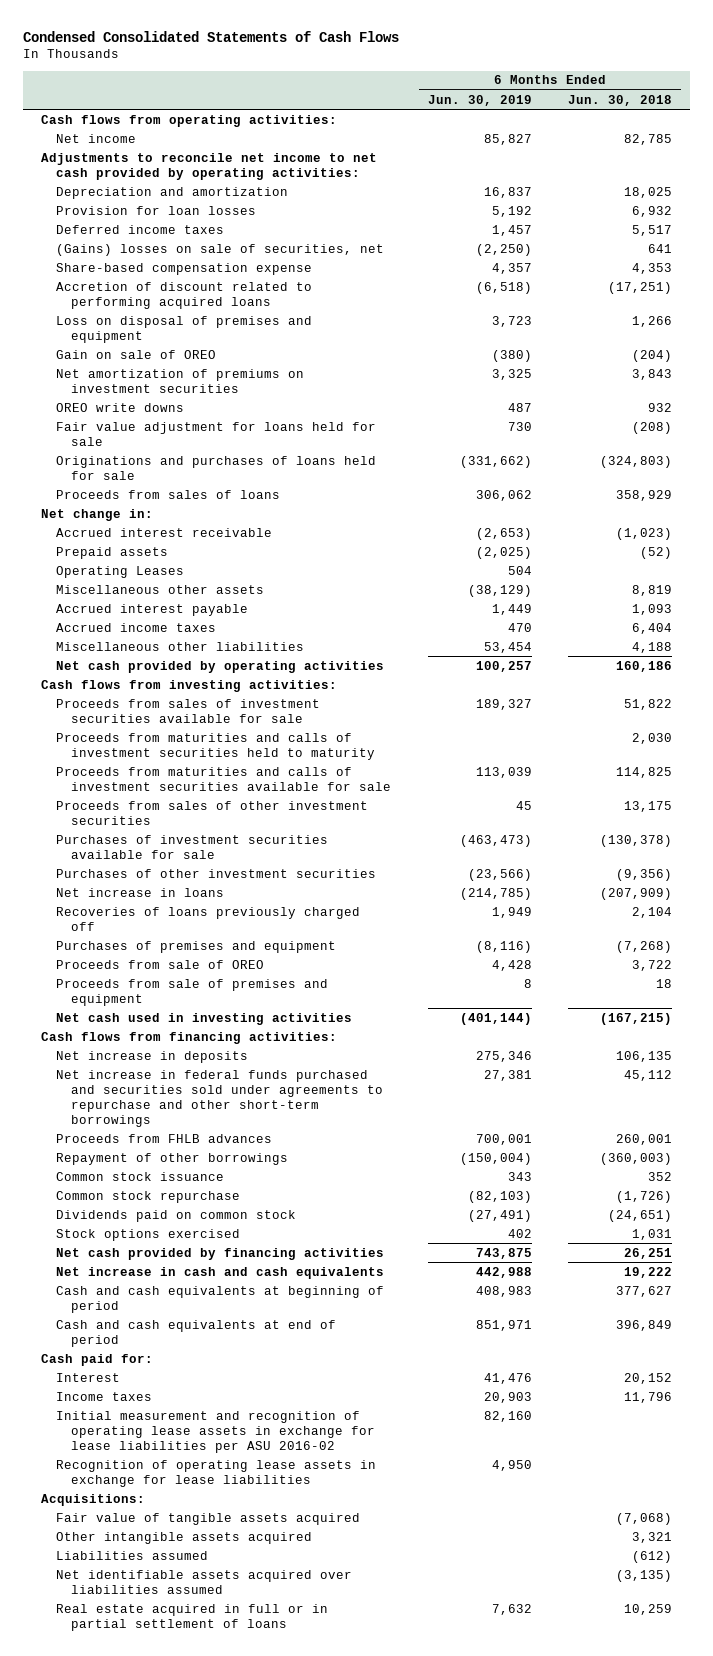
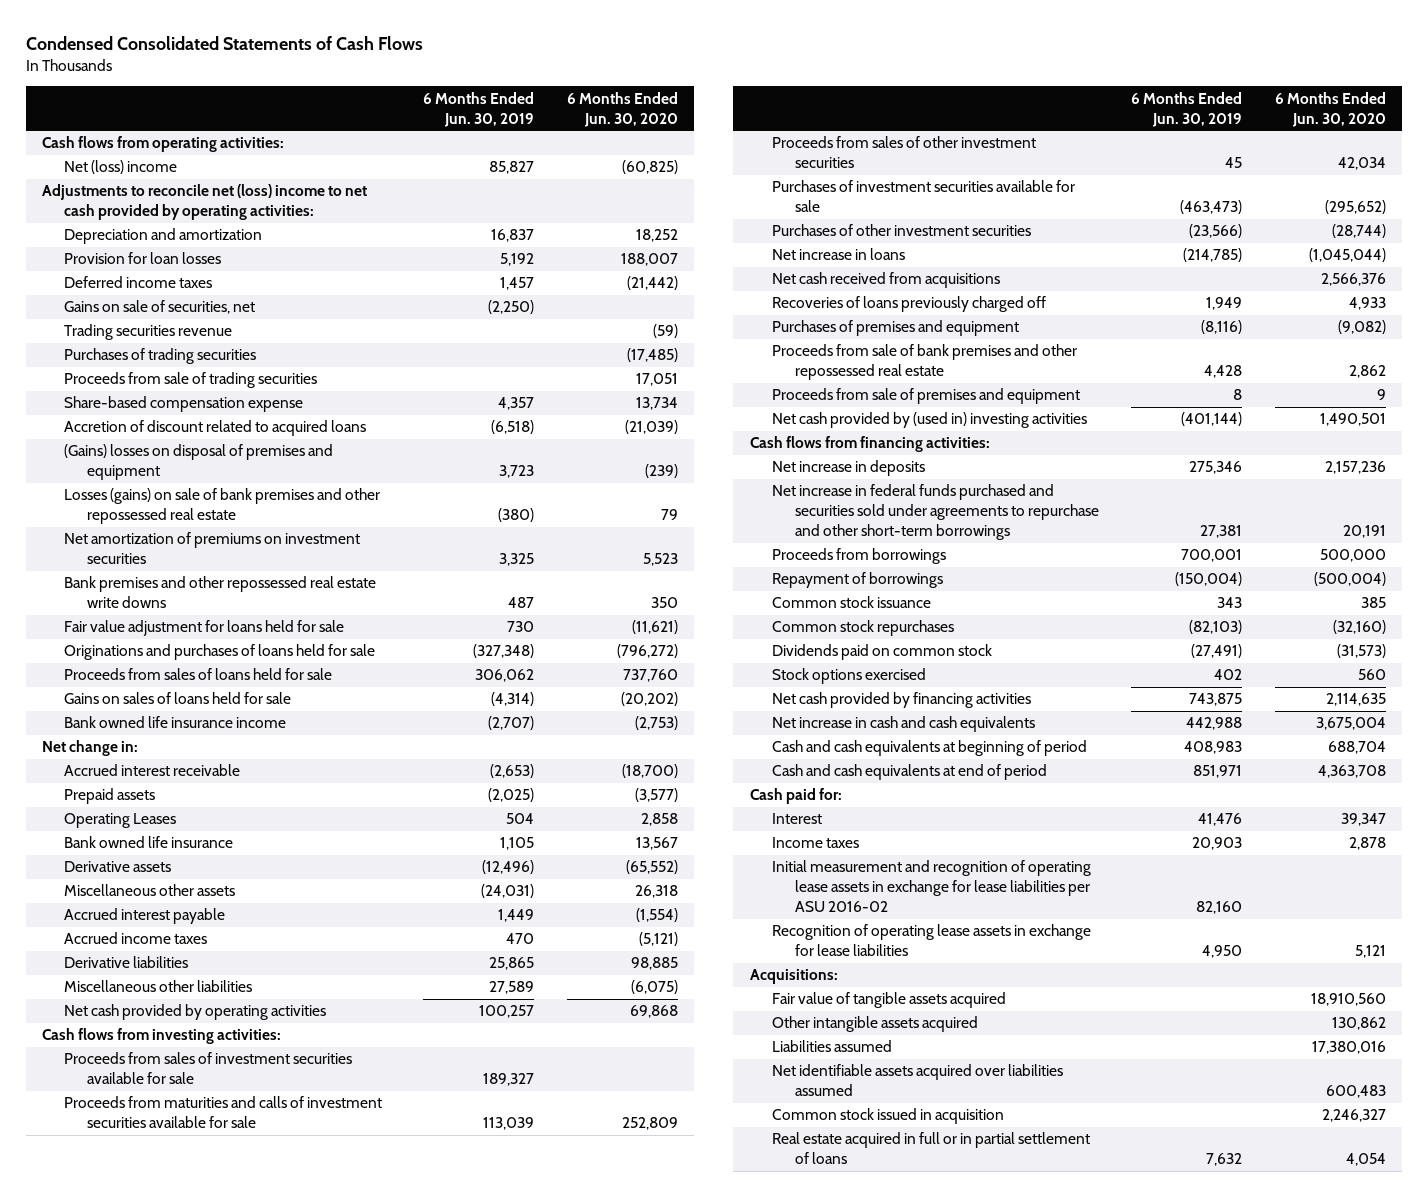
- | 6 Months Ended Jun. 30, 2019 | 6 Months Ended Jun. 30, 2018
+ | 6 Months Ended Jun. 30, 2019 | 6 Months Ended Jun. 30, 2020
- Net income | 85,827 | 82,785
- Adjustments to reconcile net income to net cash provided by operating activities:
+ Net (loss) income | 85,827 | (60,825)
+ Adjustments to reconcile net (loss) income to net cash provided by operating activities:
- (Gains) losses on sale of securities, net | (2,250) | 641
+ Gains on sale of securities, net | (2,250) |
+ Trading securities revenue | | (59)
+ Purchases of trading securities | | (17,485)
+ Proceeds from sale of trading securities | | 17,051
- Accretion of discount related to performing acquired loans | (6,518) | (17,251)
- Loss on disposal of premises and equipment | 3,723 | 1,266
- Gain on sale of OREO | (380) | (204)
+ Accretion of discount related to acquired loans | (6,518) | (21,039)
+ (Gains) losses on disposal of premises and equipment | 3,723 | (239)
+ Losses (gains) on sale of bank premises and other repossessed real estate | (380) | 79
- OREO write downs | 487 | 932
+ Bank premises and other repossessed real estate write downs | 487 | 350
- Originations and purchases of loans held for sale | (331,662) | (324,803)
- Proceeds from sales of loans | 306,062 | 358,929
+ Originations and purchases of loans held for sale | (327,348) | (796,272)
+ Proceeds from sales of loans held for sale | 306,062 | 737,760
+ Gains on sales of loans held for sale | (4,314) | (20,202)
+ Bank owned life insurance income | (2,707) | (2,753)
- Miscellaneous other assets | (38,129) | 8,819
+ Bank owned life insurance | 1,105 | 13,567
+ Derivative assets | (12,496) | (65,552)
+ Miscellaneous other assets | (24,031) | 26,318
- Miscellaneous other liabilities | 53,454 | 4,188
+ Derivative liabilities | 25,865 | 98,885
+ Miscellaneous other liabilities | 27,589 | (6,075)
- Proceeds from maturities and calls of investment securities held to maturity | | 2,030
+ Net cash received from acquisitions | | 2,566,376
- Proceeds from sale of OREO | 4,428 | 3,722
+ Proceeds from sale of bank premises and other repossessed real estate | 4,428 | 2,862
- Net cash used in investing activities | (401,144) | (167,215)
+ Net cash provided by (used in) investing activities | (401,144) | 1,490,501
- Proceeds from FHLB advances | 700,001 | 260,001
- Repayment of other borrowings | (150,004) | (360,003)
+ Proceeds from borrowings | 700,001 | 500,000
+ Repayment of borrowings | (150,004) | (500,004)
- Common stock repurchase | (82,103) | (1,726)
+ Common stock repurchases | (82,103) | (32,160)
+ Common stock issued in acquisition | | 2,246,327

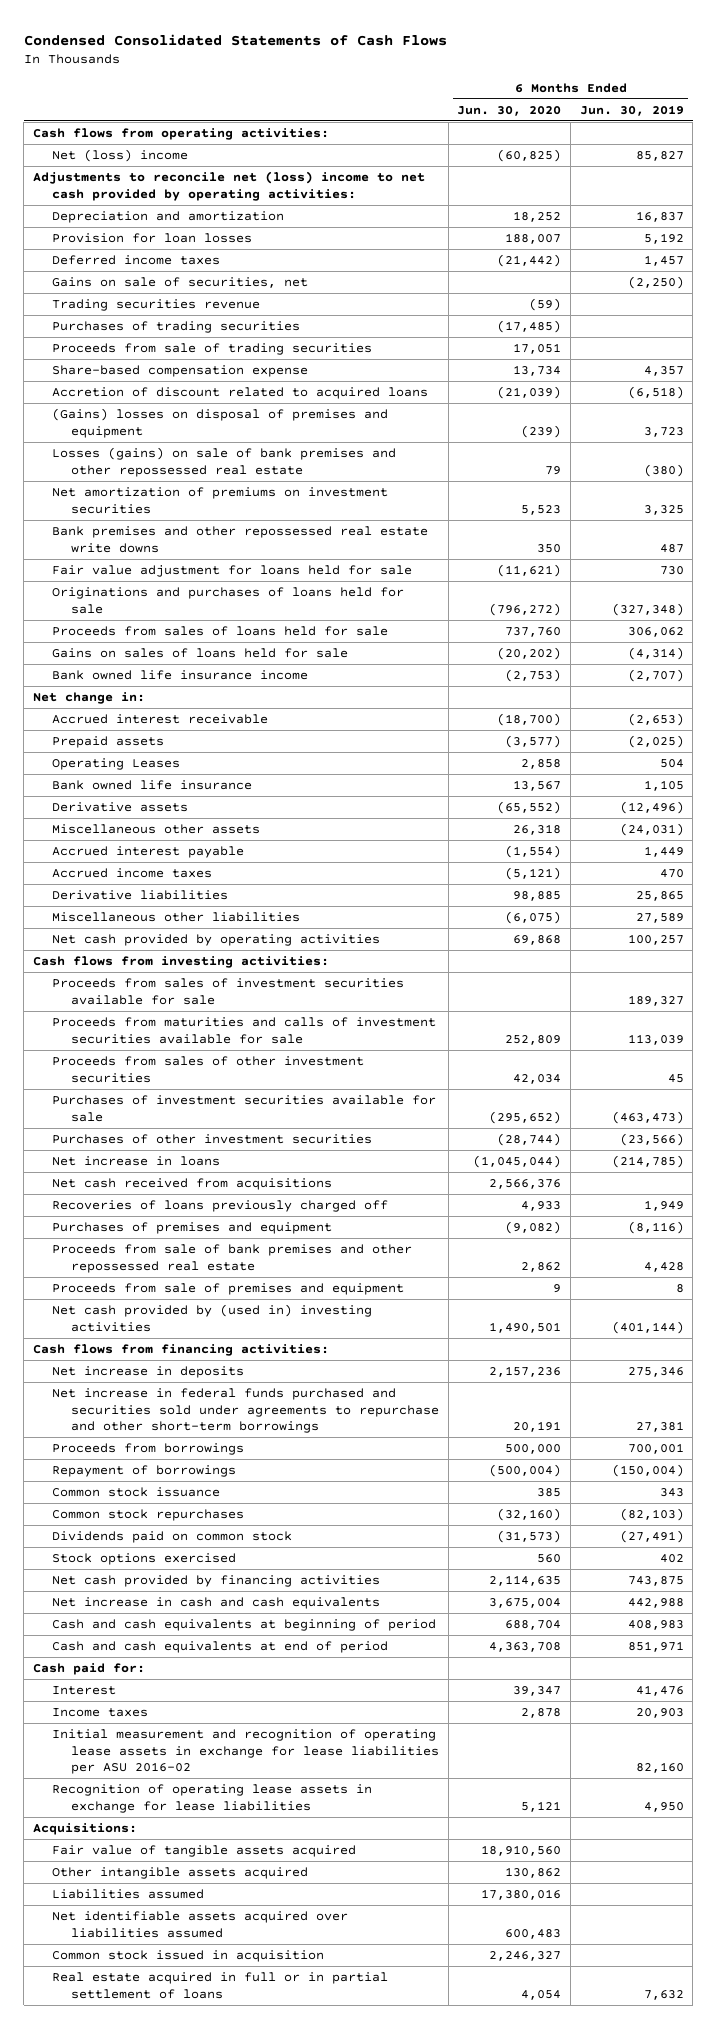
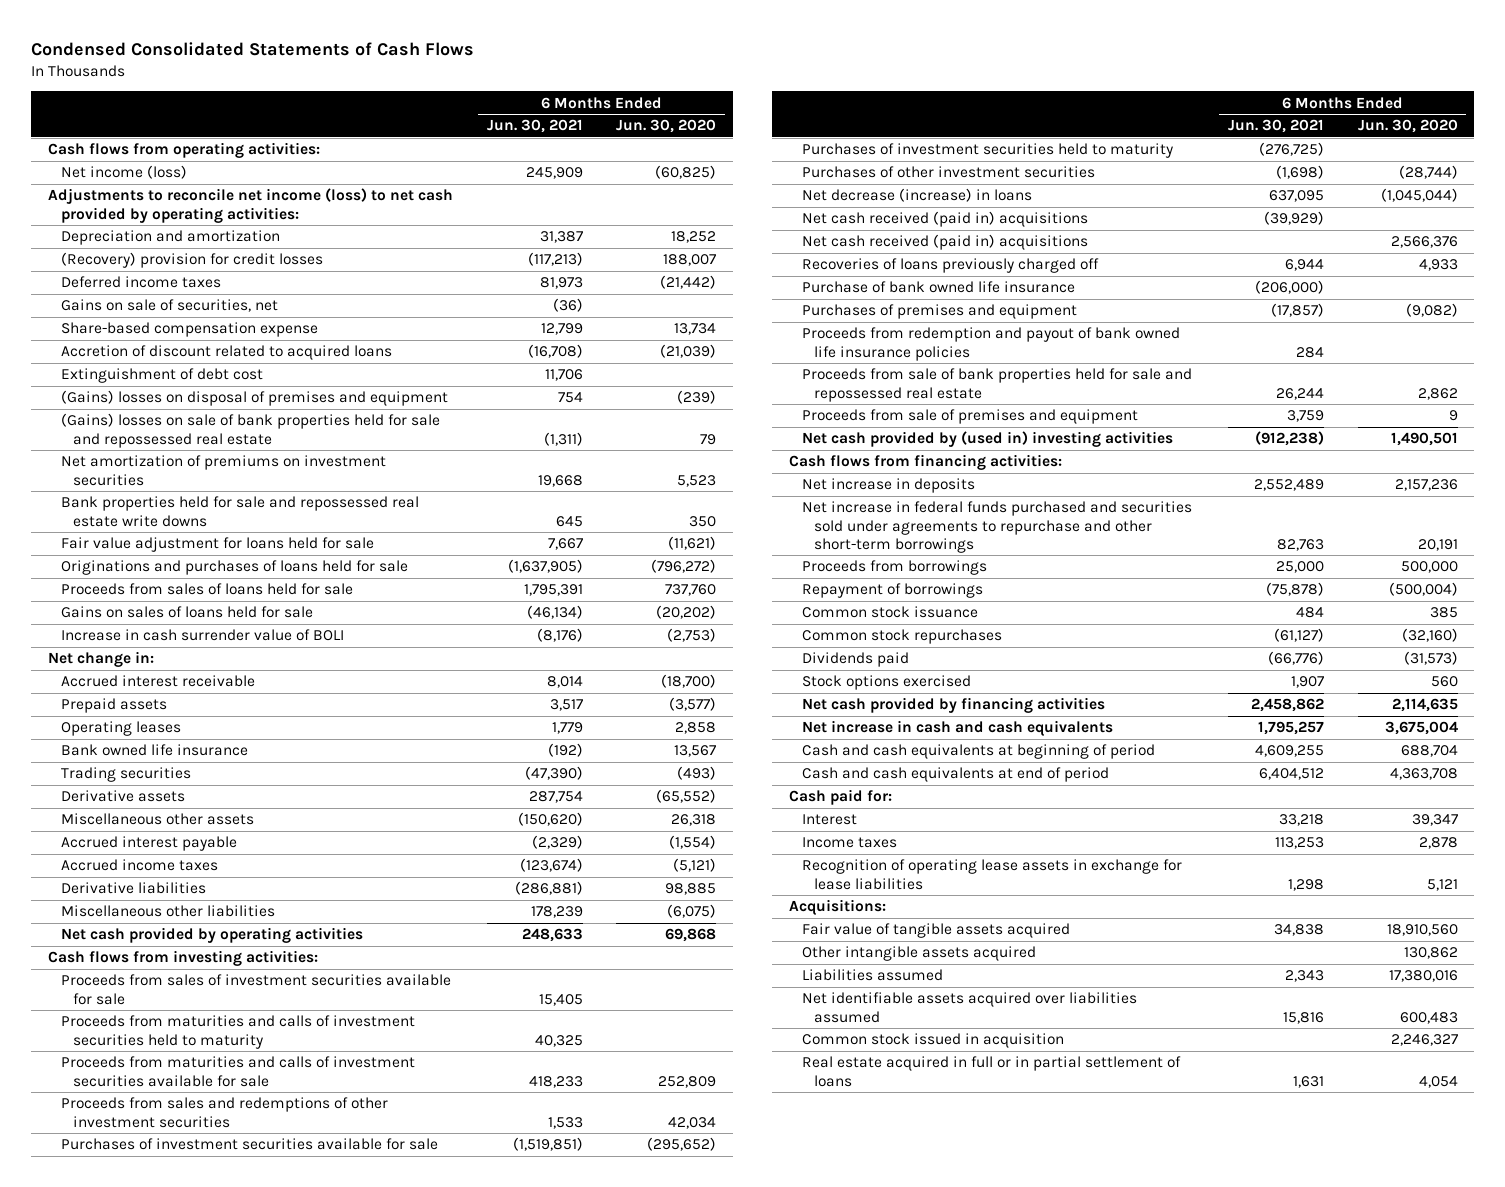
- | 6 Months Ended Jun. 30, 2020 | 6 Months Ended Jun. 30, 2019
+ | 6 Months Ended Jun. 30, 2021 | 6 Months Ended Jun. 30, 2020
- Net (loss) income | (60,825) | 85,827
- Adjustments to reconcile net (loss) income to net cash provided by operating activities:
+ Net income (loss) | 245,909 | (60,825)
+ Adjustments to reconcile net income (loss) to net cash provided by operating activities:
- Provision for loan losses | 188,007 | 5,192
+ (Recovery) provision for credit losses | (117,213) | 188,007
- Trading securities revenue | (59) |
- Purchases of trading securities | (17,485) |
- Proceeds from sale of trading securities | 17,051 |
+ Extinguishment of debt cost | 11,706 |
- Losses (gains) on sale of bank premises and other repossessed real estate | 79 | (380)
+ (Gains) losses on sale of bank properties held for sale and repossessed real estate | (1,311) | 79
- Bank premises and other repossessed real estate write downs | 350 | 487
+ Bank properties held for sale and repossessed real estate write downs | 645 | 350
- Bank owned life insurance income | (2,753) | (2,707)
+ Increase in cash surrender value of BOLI | (8,176) | (2,753)
- Operating Leases | 2,858 | 504
+ Operating leases | 1,779 | 2,858
+ Trading securities | (47,390) | (493)
+ Proceeds from maturities and calls of investment securities held to maturity | 40,325 |
- Proceeds from sales of other investment securities | 42,034 | 45
+ Proceeds from sales and redemptions of other investment securities | 1,533 | 42,034
+ Purchases of investment securities held to maturity | (276,725) |
- Net increase in loans | (1,045,044) | (214,785)
- Net cash received from acquisitions | 2,566,376 |
+ Net decrease (increase) in loans | 637,095 | (1,045,044)
+ Net cash received (paid in) acquisitions | (39,929) |
+ Net cash received (paid in) acquisitions | | 2,566,376
+ Purchase of bank owned life insurance | (206,000) |
- Proceeds from sale of bank premises and other repossessed real estate | 2,862 | 4,428
+ Proceeds from redemption and payout of bank owned life insurance policies | 284 |
+ Proceeds from sale of bank properties held for sale and repossessed real estate | 26,244 | 2,862
- Dividends paid on common stock | (31,573) | (27,491)
+ Dividends paid | (66,776) | (31,573)
- Initial measurement and recognition of operating lease assets in exchange for lease liabilities per ASU 2016-02 | | 82,160

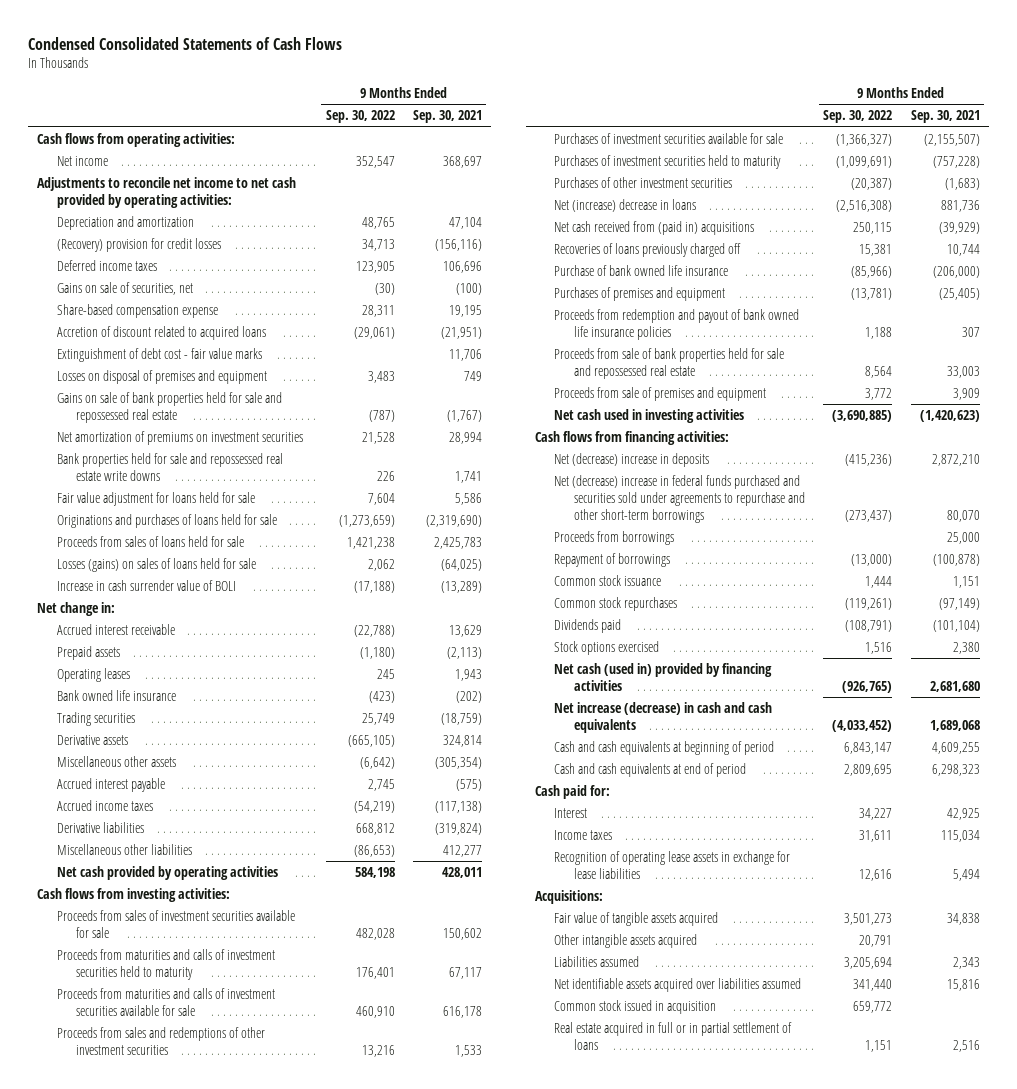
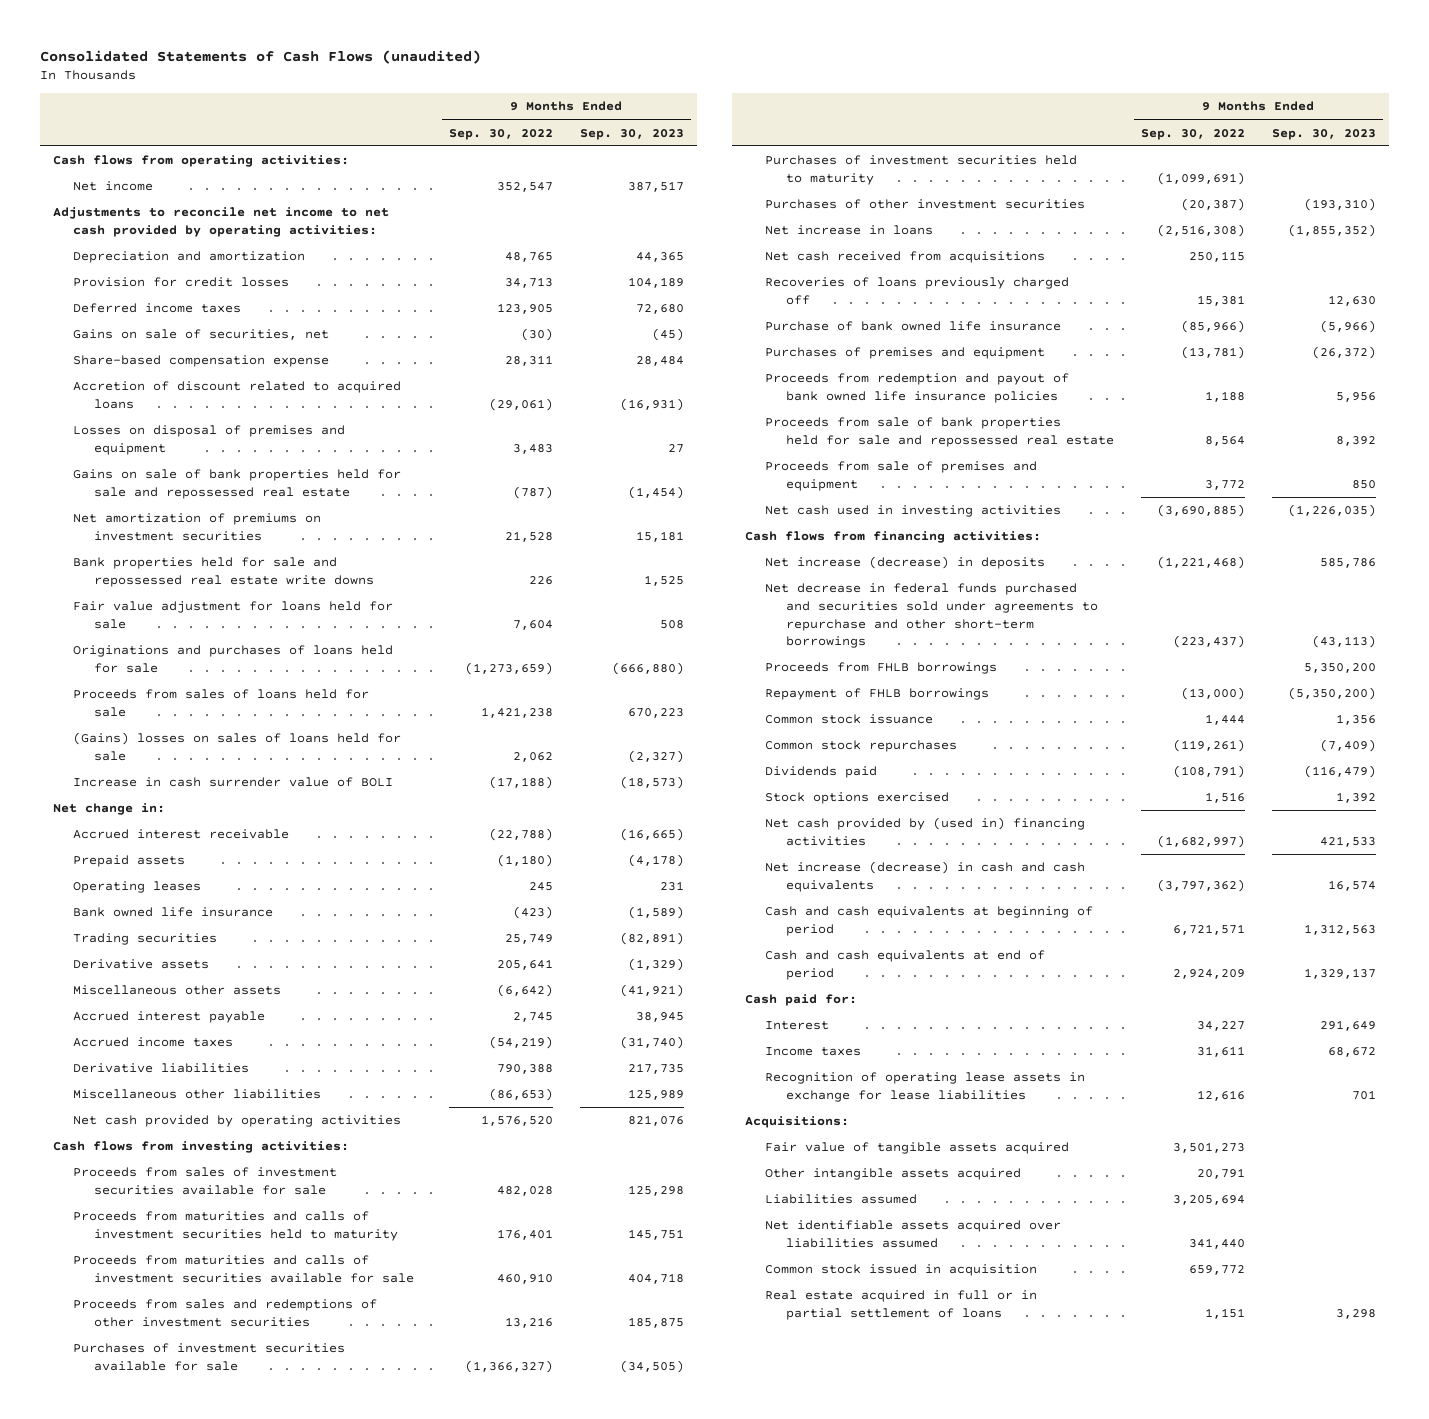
- Condensed Consolidated Statements of Cash Flows
+ Consolidated Statements of Cash Flows (unaudited)
- | 9 Months Ended Sep. 30, 2022 | 9 Months Ended Sep. 30, 2021
+ | 9 Months Ended Sep. 30, 2022 | 9 Months Ended Sep. 30, 2023
- (Recovery) provision for credit losses | 34,713 | (156,116)
+ Provision for credit losses | 34,713 | 104,189
- Extinguishment of debt cost - fair value marks | | 11,706
- Losses (gains) on sales of loans held for sale | 2,062 | (64,025)
+ (Gains) losses on sales of loans held for sale | 2,062 | (2,327)
- Derivative assets | (665,105) | 324,814
+ Derivative assets | 205,641 | (1,329)
- Derivative liabilities | 668,812 | (319,824)
+ Derivative liabilities | 790,388 | 217,735
- Net cash provided by operating activities | 584,198 | 428,011
+ Net cash provided by operating activities | 1,576,520 | 821,076
- Net (increase) decrease in loans | (2,516,308) | 881,736
- Net cash received from (paid in) acquisitions | 250,115 | (39,929)
+ Net increase in loans | (2,516,308) | (1,855,352)
+ Net cash received from acquisitions | 250,115 |
- Net (decrease) increase in deposits | (415,236) | 2,872,210
- Net (decrease) increase in federal funds purchased and securities sold under agreements to repurchase and other short-term borrowings | (273,437) | 80,070
- Proceeds from borrowings | | 25,000
- Repayment of borrowings | (13,000) | (100,878)
+ Net increase (decrease) in deposits | (1,221,468) | 585,786
+ Net decrease in federal funds purchased and securities sold under agreements to repurchase and other short-term borrowings | (223,437) | (43,113)
+ Proceeds from FHLB borrowings | | 5,350,200
+ Repayment of FHLB borrowings | (13,000) | (5,350,200)
- Net cash (used in) provided by financing activities | (926,765) | 2,681,680
- Net increase (decrease) in cash and cash equivalents | (4,033,452) | 1,689,068
- Cash and cash equivalents at beginning of period | 6,843,147 | 4,609,255
- Cash and cash equivalents at end of period | 2,809,695 | 6,298,323
+ Net cash provided by (used in) financing activities | (1,682,997) | 421,533
+ Net increase (decrease) in cash and cash equivalents | (3,797,362) | 16,574
+ Cash and cash equivalents at beginning of period | 6,721,571 | 1,312,563
+ Cash and cash equivalents at end of period | 2,924,209 | 1,329,137

